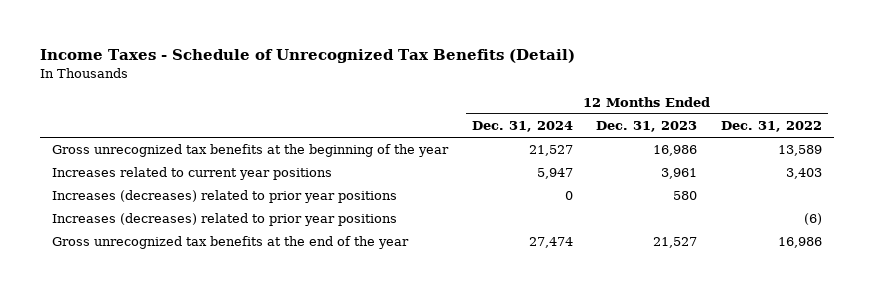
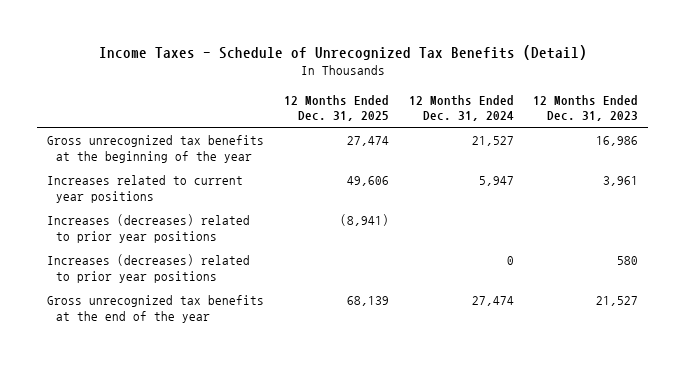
- | 12 Months Ended Dec. 31, 2024 | 12 Months Ended Dec. 31, 2023 | 12 Months Ended Dec. 31, 2022
+ | 12 Months Ended Dec. 31, 2025 | 12 Months Ended Dec. 31, 2024 | 12 Months Ended Dec. 31, 2023
moved down: Increases (decreases) related to prior year positions | | 0 | 580

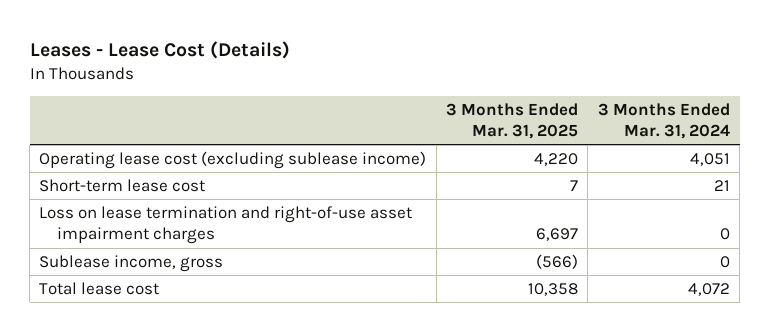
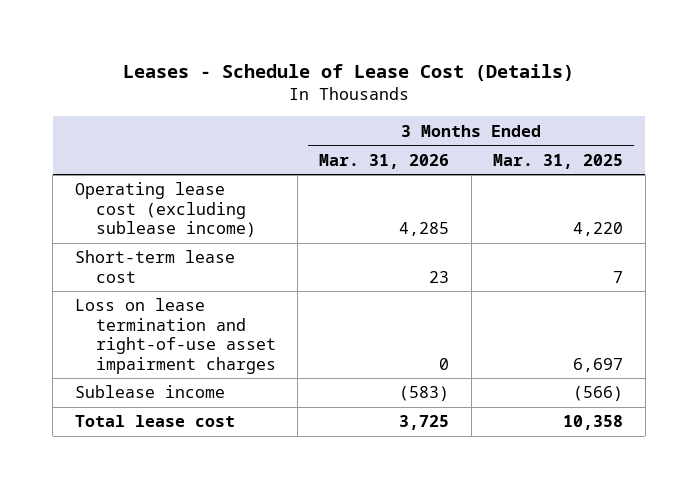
- Leases - Lease Cost (Details)
+ Leases - Schedule of Lease Cost (Details)
- | 3 Months Ended Mar. 31, 2025 | 3 Months Ended Mar. 31, 2024
+ | 3 Months Ended Mar. 31, 2026 | 3 Months Ended Mar. 31, 2025
- Sublease income, gross | (566) | 0
+ Sublease income | (583) | (566)

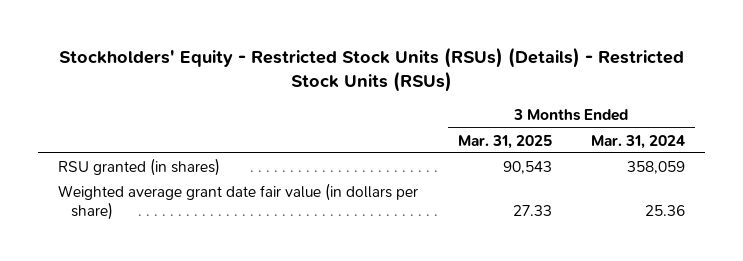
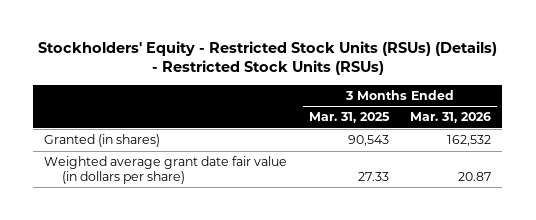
- | 3 Months Ended Mar. 31, 2025 | 3 Months Ended Mar. 31, 2024
+ | 3 Months Ended Mar. 31, 2025 | 3 Months Ended Mar. 31, 2026
- RSU granted (in shares) | 90,543 | 358,059
+ Granted (in shares) | 90,543 | 162,532

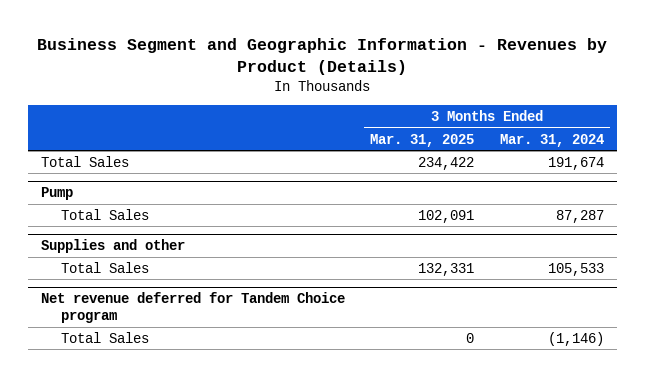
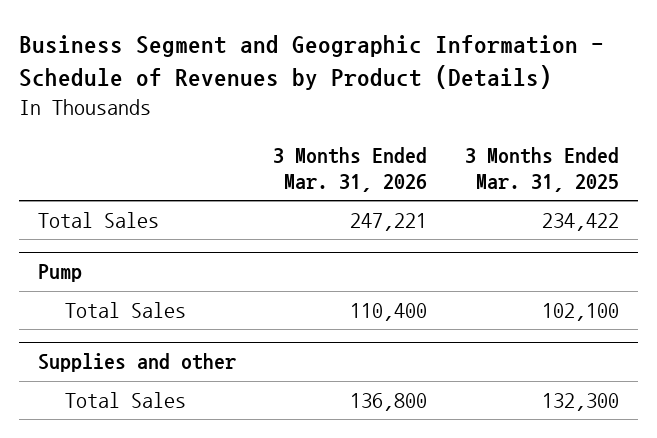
- Business Segment and Geographic Information - Revenues by Product (Details)
+ Business Segment and Geographic Information - Schedule of Revenues by Product (Details)
- | 3 Months Ended Mar. 31, 2025 | 3 Months Ended Mar. 31, 2024
+ | 3 Months Ended Mar. 31, 2026 | 3 Months Ended Mar. 31, 2025
@ Pump
- Total Sales | 102,091 | 87,287
+ Total Sales | 110,400 | 102,100
@ Supplies and other
- Total Sales | 132,331 | 105,533
- Net revenue deferred for Tandem Choice program
- Total Sales | 0 | (1,146)
@ Supplies and other
+ Total Sales | 136,800 | 132,300

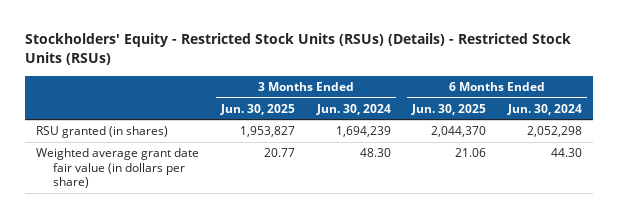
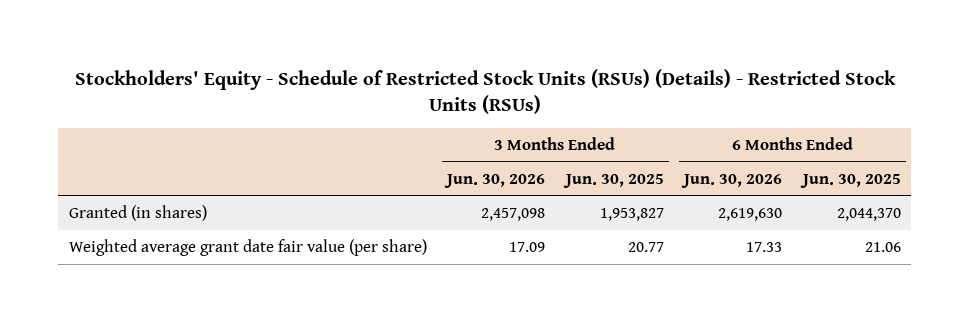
- Stockholders' Equity - Restricted Stock Units (RSUs) (Details) - Restricted Stock Units (RSUs)
+ Stockholders' Equity - Schedule of Restricted Stock Units (RSUs) (Details) - Restricted Stock Units (RSUs)
- | 3 Months Ended Jun. 30, 2025 | 3 Months Ended Jun. 30, 2024 | 6 Months Ended Jun. 30, 2025 | 6 Months Ended Jun. 30, 2024
+ | 3 Months Ended Jun. 30, 2026 | 3 Months Ended Jun. 30, 2025 | 6 Months Ended Jun. 30, 2026 | 6 Months Ended Jun. 30, 2025
- RSU granted (in shares) | 1,953,827 | 1,694,239 | 2,044,370 | 2,052,298
- Weighted average grant date fair value (in dollars per share) | 20.77 | 48.30 | 21.06 | 44.30
+ Granted (in shares) | 2,457,098 | 1,953,827 | 2,619,630 | 2,044,370
+ Weighted average grant date fair value (per share) | 17.09 | 20.77 | 17.33 | 21.06

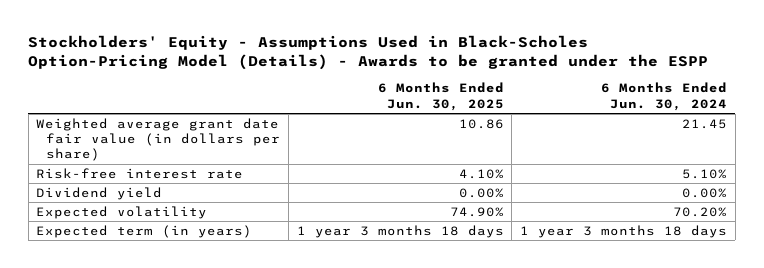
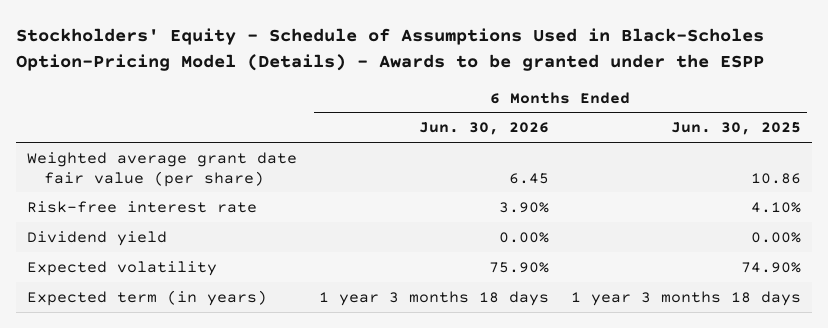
- Stockholders' Equity - Assumptions Used in Black-Scholes Option-Pricing Model (Details) - Awards to be granted under the ESPP
+ Stockholders' Equity - Schedule of Assumptions Used in Black-Scholes Option-Pricing Model (Details) - Awards to be granted under the ESPP
- | 6 Months Ended Jun. 30, 2025 | 6 Months Ended Jun. 30, 2024
+ | 6 Months Ended Jun. 30, 2026 | 6 Months Ended Jun. 30, 2025
- Weighted average grant date fair value (in dollars per share) | 10.86 | 21.45
+ Weighted average grant date fair value (per share) | 6.45 | 10.86

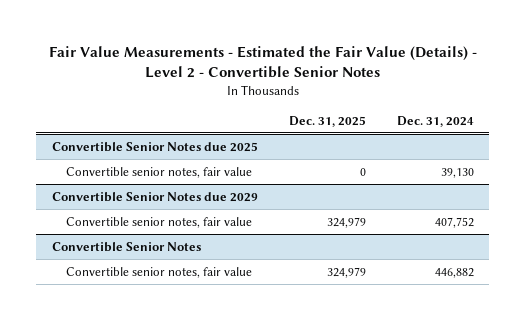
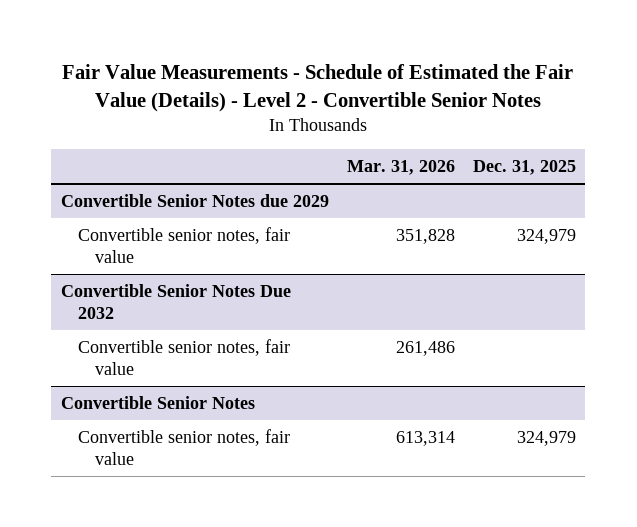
- Fair Value Measurements - Estimated the Fair Value (Details) - Level 2 - Convertible Senior Notes
+ Fair Value Measurements - Schedule of Estimated the Fair Value (Details) - Level 2 - Convertible Senior Notes
- | Dec. 31, 2025 | Dec. 31, 2024
+ | Mar. 31, 2026 | Dec. 31, 2025
- Convertible Senior Notes due 2025
- Convertible senior notes, fair value | 0 | 39,130
+ Convertible Senior Notes Due 2032
+ Convertible senior notes, fair value | 261,486 |

